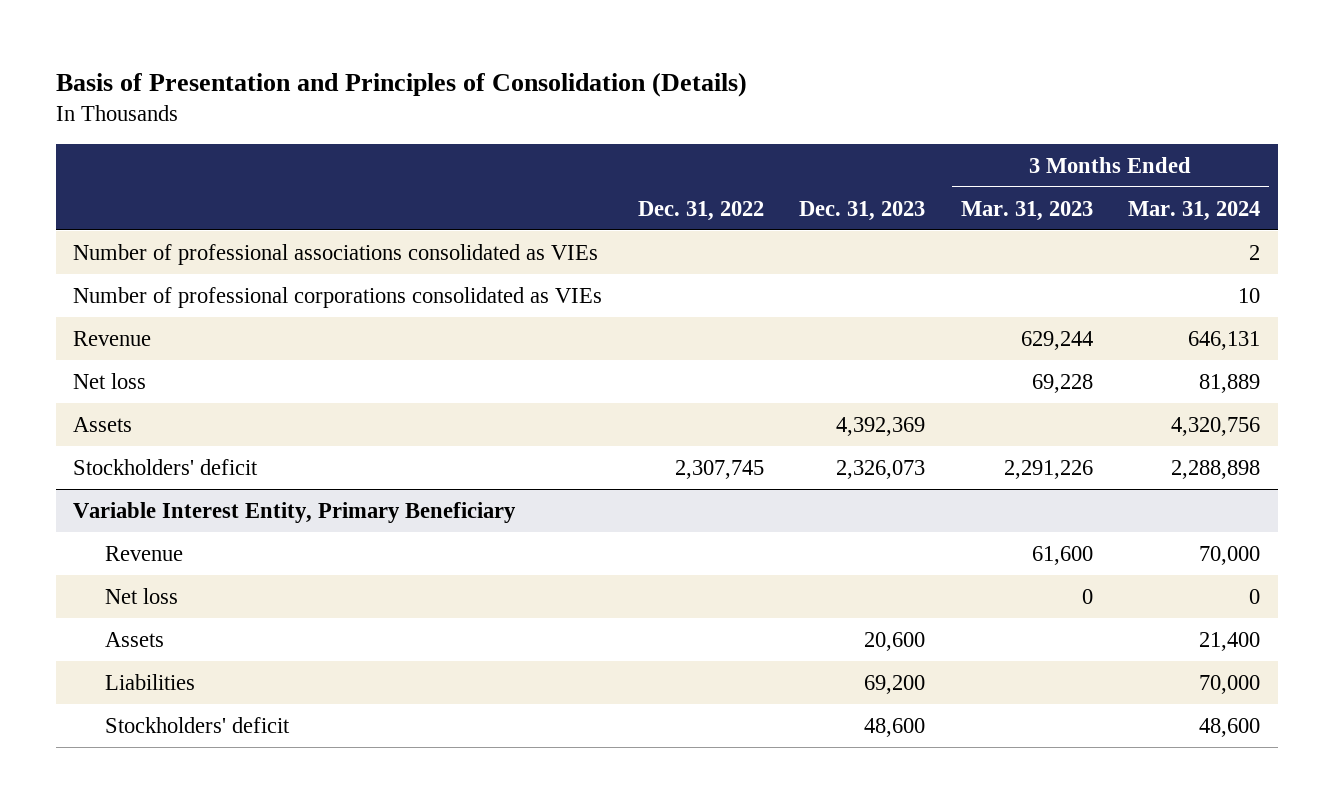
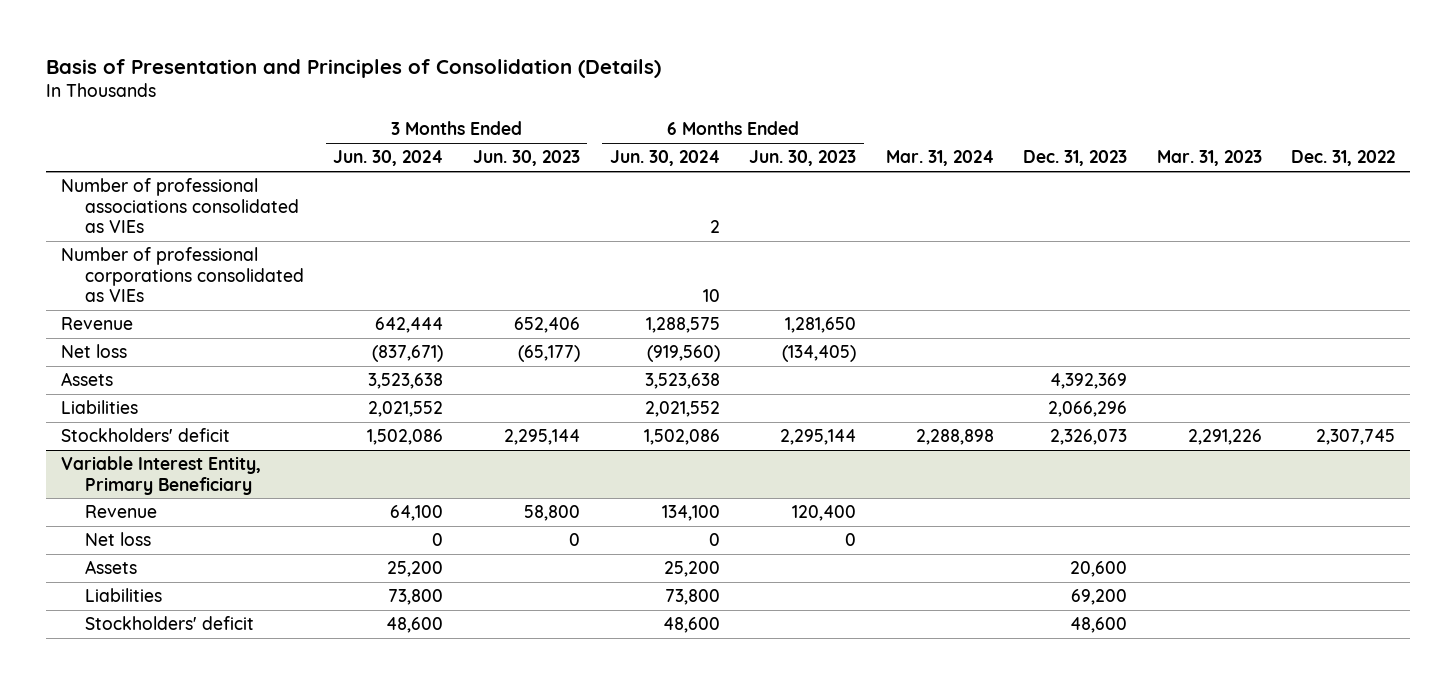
- | Dec. 31, 2022 | Dec. 31, 2023 | 3 Months Ended Mar. 31, 2023 | 3 Months Ended Mar. 31, 2024
+ | 3 Months Ended Jun. 30, 2024 | 3 Months Ended Jun. 30, 2023 | 6 Months Ended Jun. 30, 2024 | 6 Months Ended Jun. 30, 2023 | Mar. 31, 2024 | Dec. 31, 2023 | Mar. 31, 2023 | Dec. 31, 2022
+ Liabilities | 2,021,552 | | 2,021,552 | | | 2,066,296 | |

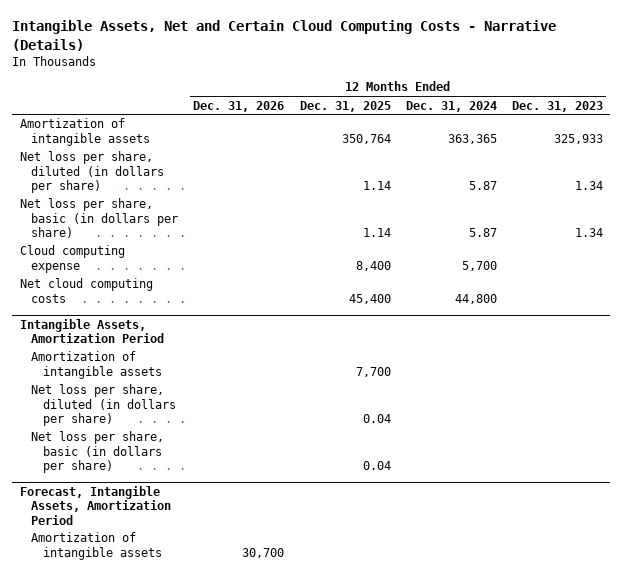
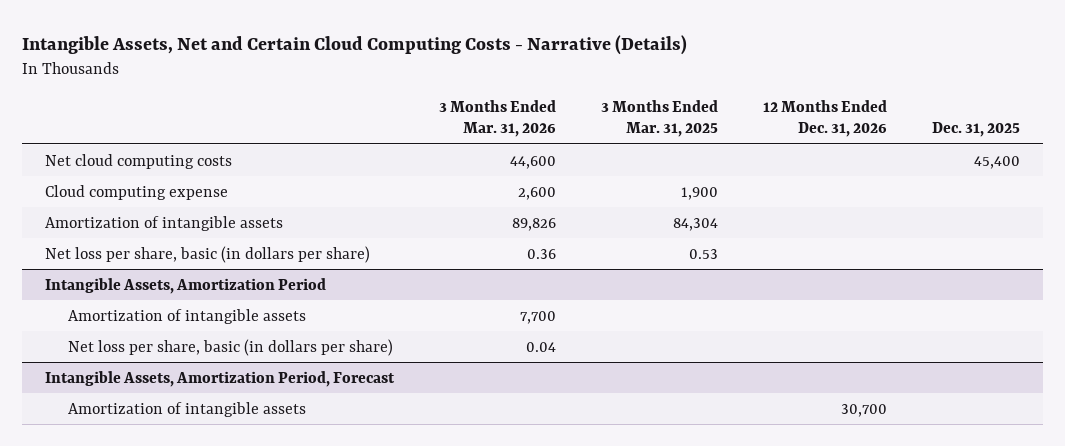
- | 12 Months Ended Dec. 31, 2026 | 12 Months Ended Dec. 31, 2025 | 12 Months Ended Dec. 31, 2024 | 12 Months Ended Dec. 31, 2023
+ | 3 Months Ended Mar. 31, 2026 | 3 Months Ended Mar. 31, 2025 | 12 Months Ended Dec. 31, 2026 | Dec. 31, 2025
moved up: Net cloud computing costs | 44,600 | | | 45,400
moved up: Cloud computing expense | 2,600 | 1,900 | |
- Net loss per share, diluted (in dollars per share) | | 1.14 | 5.87 | 1.34
@ Intangible Assets, Amortization Period
- Net loss per share, diluted (in dollars per share) | | 0.04 | |
- Forecast, Intangible Assets, Amortization Period
+ Intangible Assets, Amortization Period, Forecast

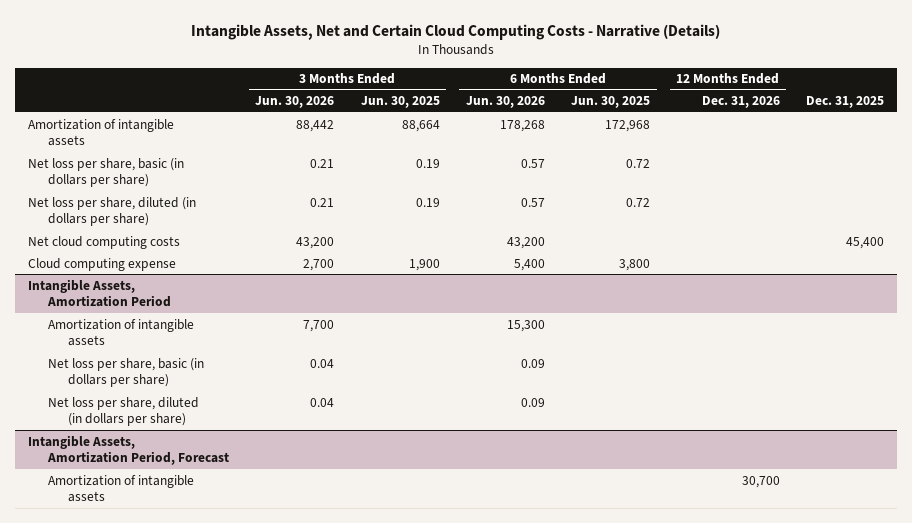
- | 3 Months Ended Mar. 31, 2026 | 3 Months Ended Mar. 31, 2025 | 12 Months Ended Dec. 31, 2026 | Dec. 31, 2025
+ | 3 Months Ended Jun. 30, 2026 | 3 Months Ended Jun. 30, 2025 | 6 Months Ended Jun. 30, 2026 | 6 Months Ended Jun. 30, 2025 | 12 Months Ended Dec. 31, 2026 | Dec. 31, 2025
+ Net loss per share, diluted (in dollars per share) | 0.21 | 0.19 | 0.57 | 0.72 | |
moved down: Net cloud computing costs | 43,200 | | 43,200 | | | 45,400
moved down: Cloud computing expense | 2,700 | 1,900 | 5,400 | 3,800 | |
@ Intangible Assets, Amortization Period
+ Net loss per share, diluted (in dollars per share) | 0.04 | | 0.09 | | |

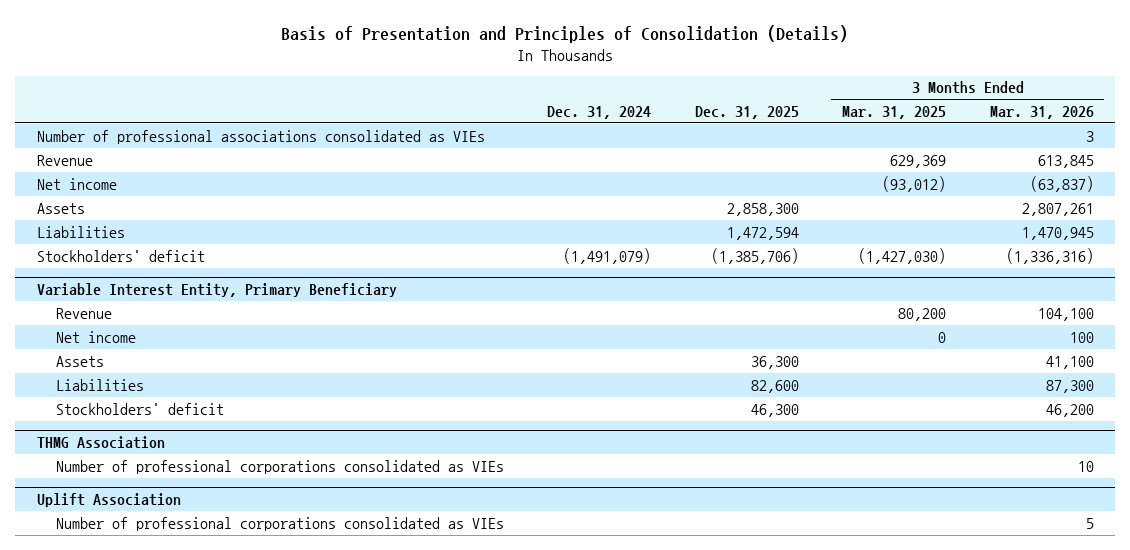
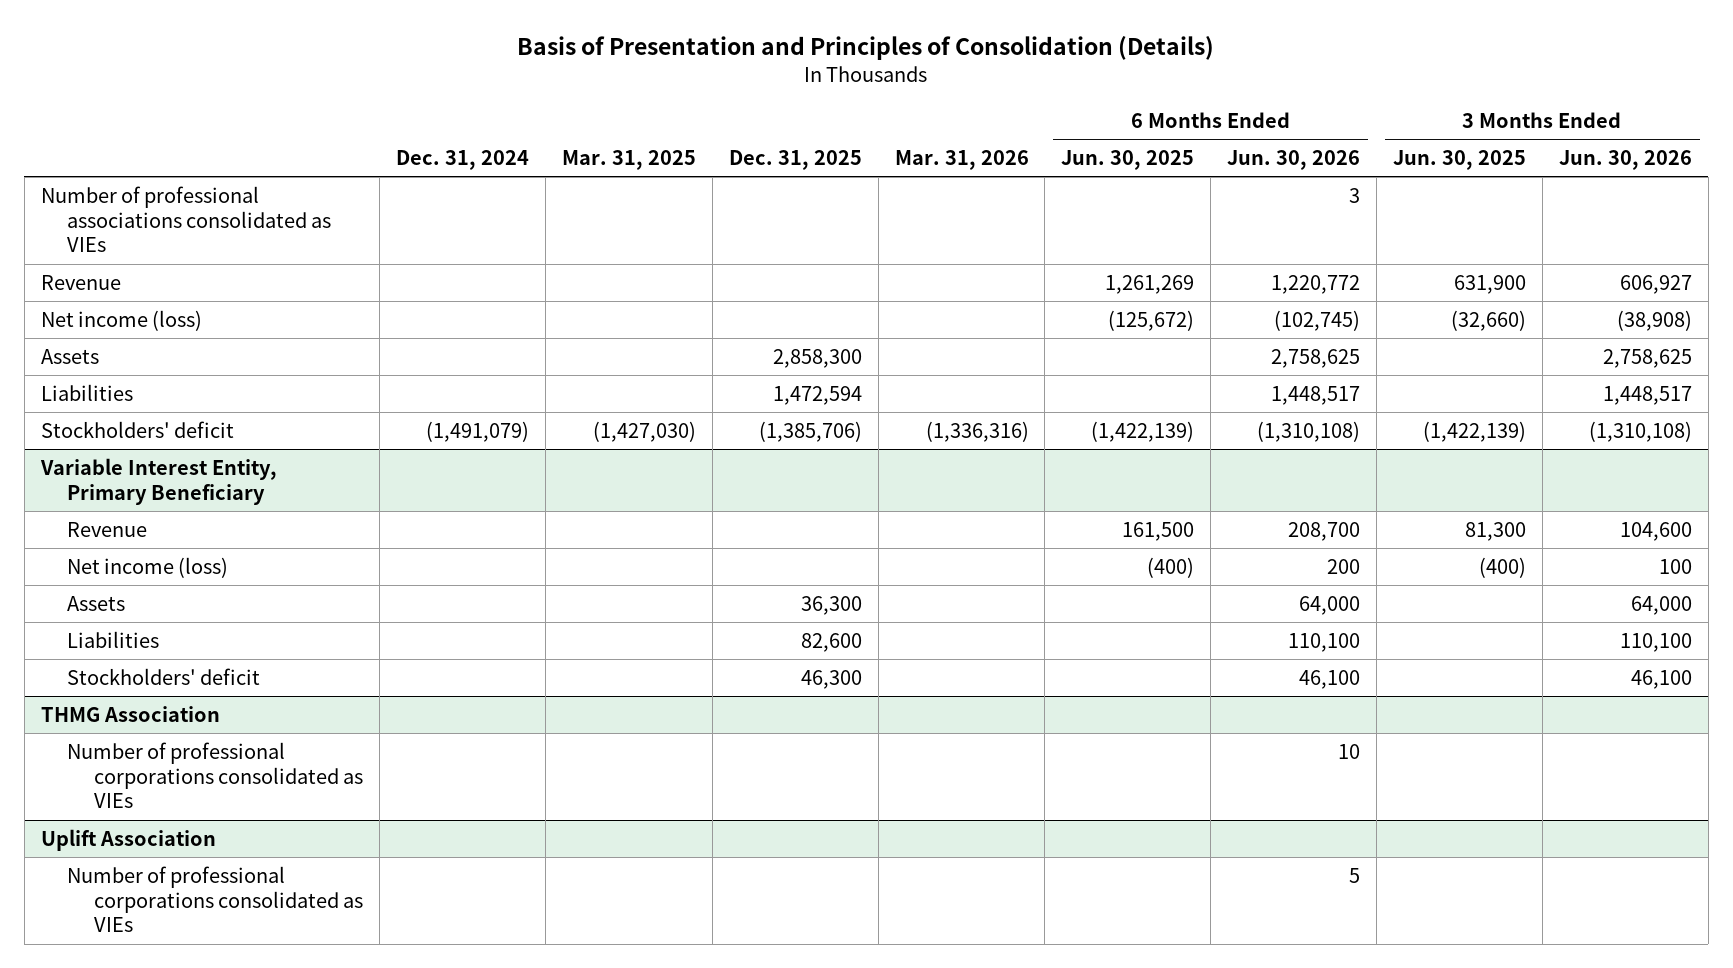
- | Dec. 31, 2024 | Dec. 31, 2025 | 3 Months Ended Mar. 31, 2025 | 3 Months Ended Mar. 31, 2026
+ | Dec. 31, 2024 | Mar. 31, 2025 | Dec. 31, 2025 | Mar. 31, 2026 | 6 Months Ended Jun. 30, 2025 | 6 Months Ended Jun. 30, 2026 | 3 Months Ended Jun. 30, 2025 | 3 Months Ended Jun. 30, 2026
- Net income | | | (93,012) | (63,837)
+ Net income (loss) | | | | | (125,672) | (102,745) | (32,660) | (38,908)
@ Variable Interest Entity, Primary Beneficiary
- Net income | | | 0 | 100
+ Net income (loss) | | | | | (400) | 200 | (400) | 100

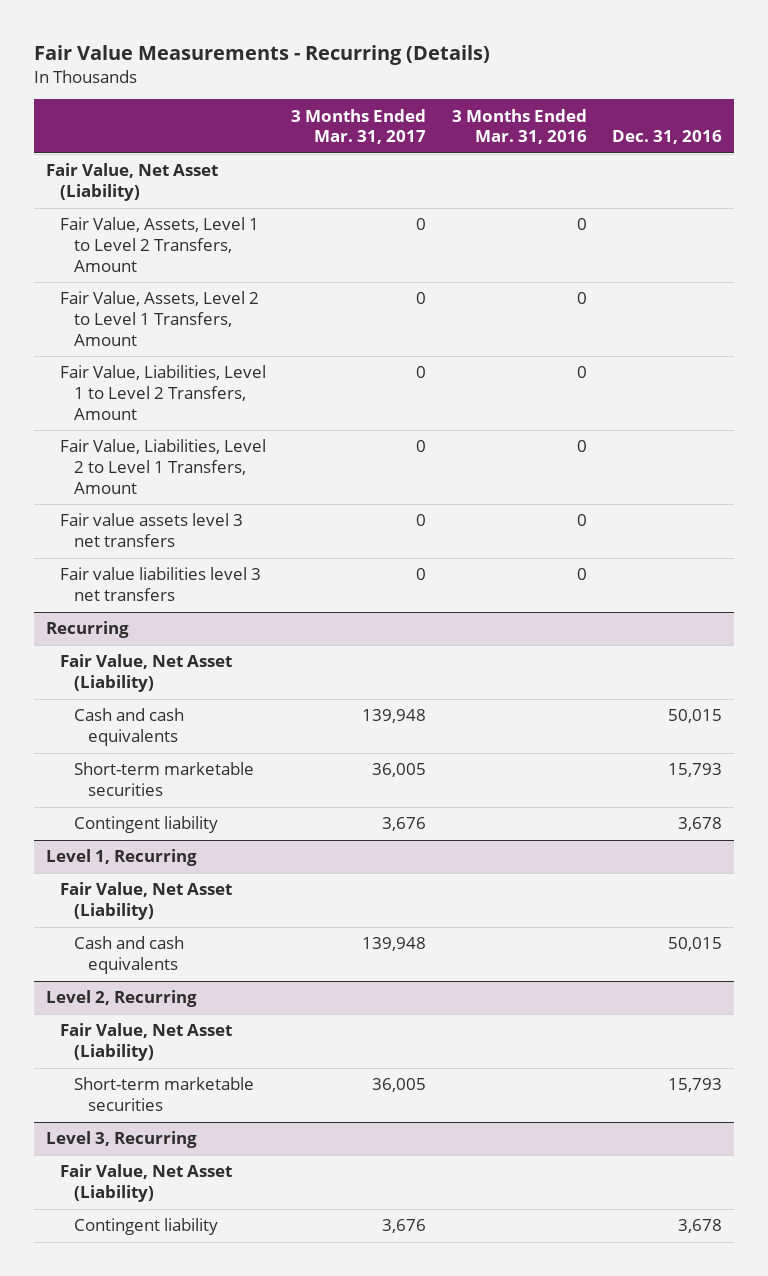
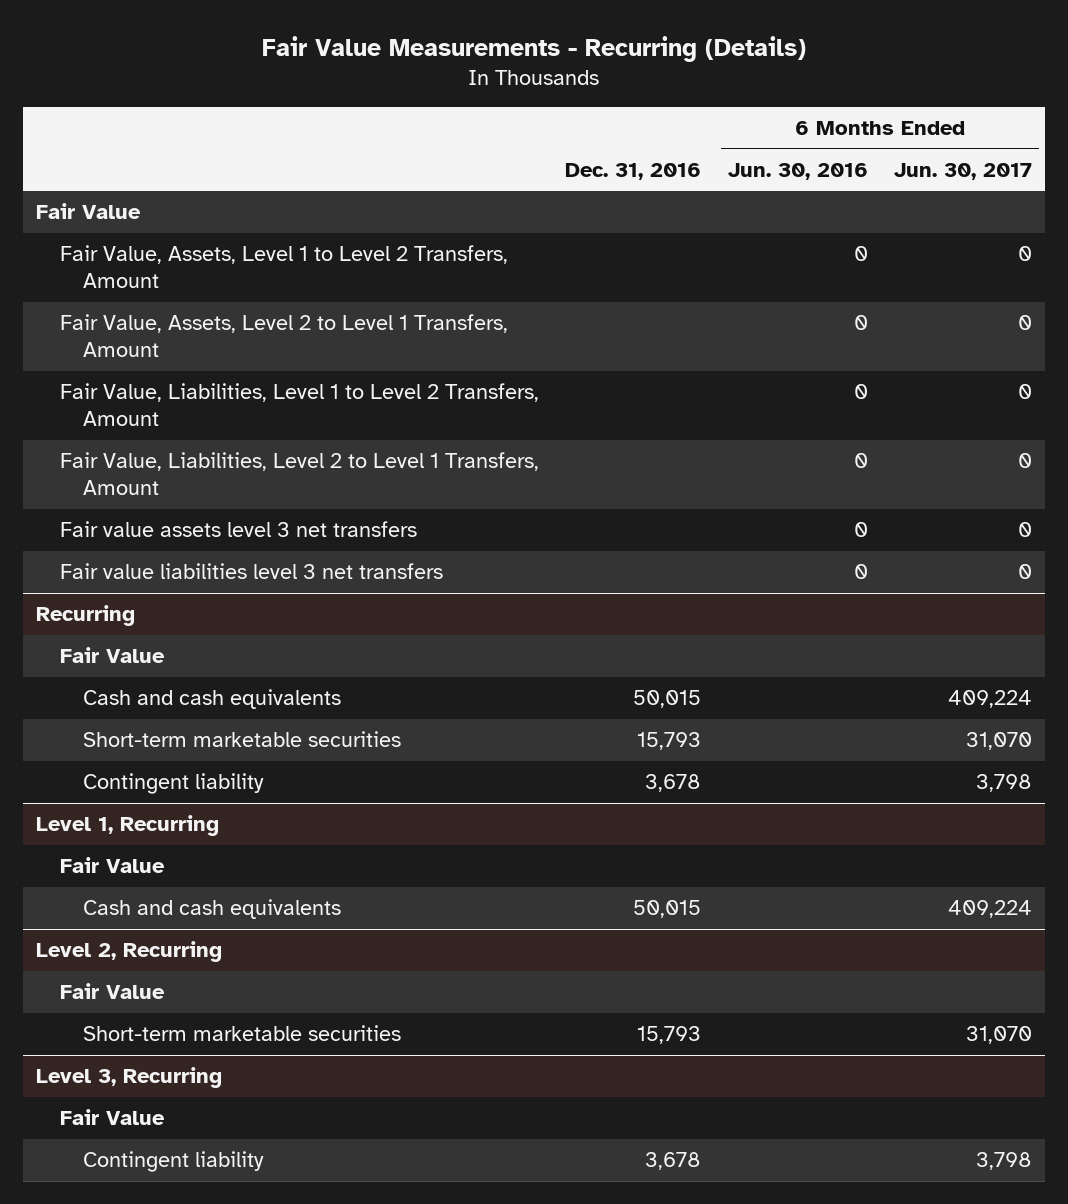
- | 3 Months Ended Mar. 31, 2017 | 3 Months Ended Mar. 31, 2016 | Dec. 31, 2016
+ | Dec. 31, 2016 | 6 Months Ended Jun. 30, 2016 | 6 Months Ended Jun. 30, 2017
- Fair Value, Net Asset (Liability)
+ Fair Value
@ Recurring
- Fair Value, Net Asset (Liability)
+ Fair Value
@ Level 1, Recurring
- Fair Value, Net Asset (Liability)
+ Fair Value
@ Level 2, Recurring
- Fair Value, Net Asset (Liability)
+ Fair Value
@ Level 3, Recurring
- Fair Value, Net Asset (Liability)
+ Fair Value

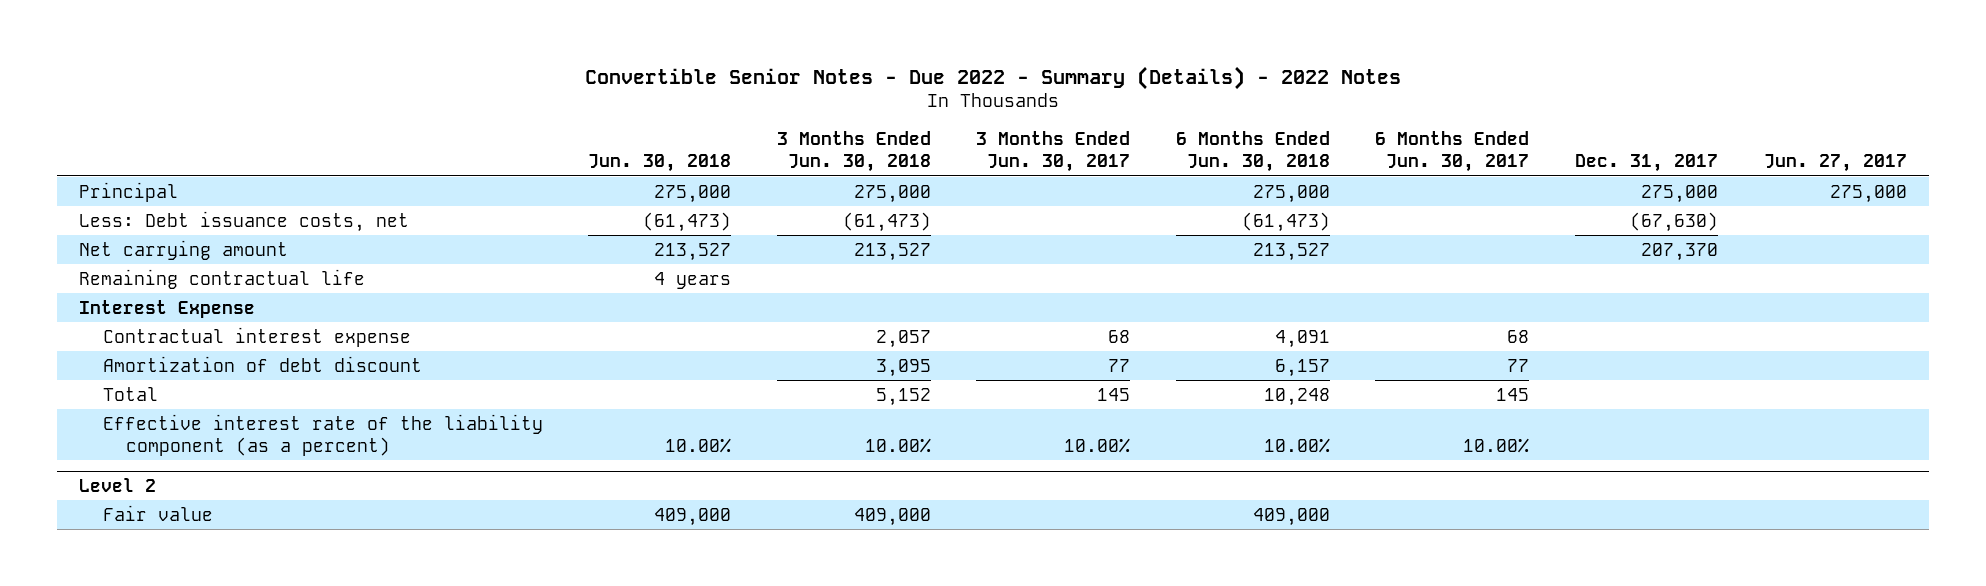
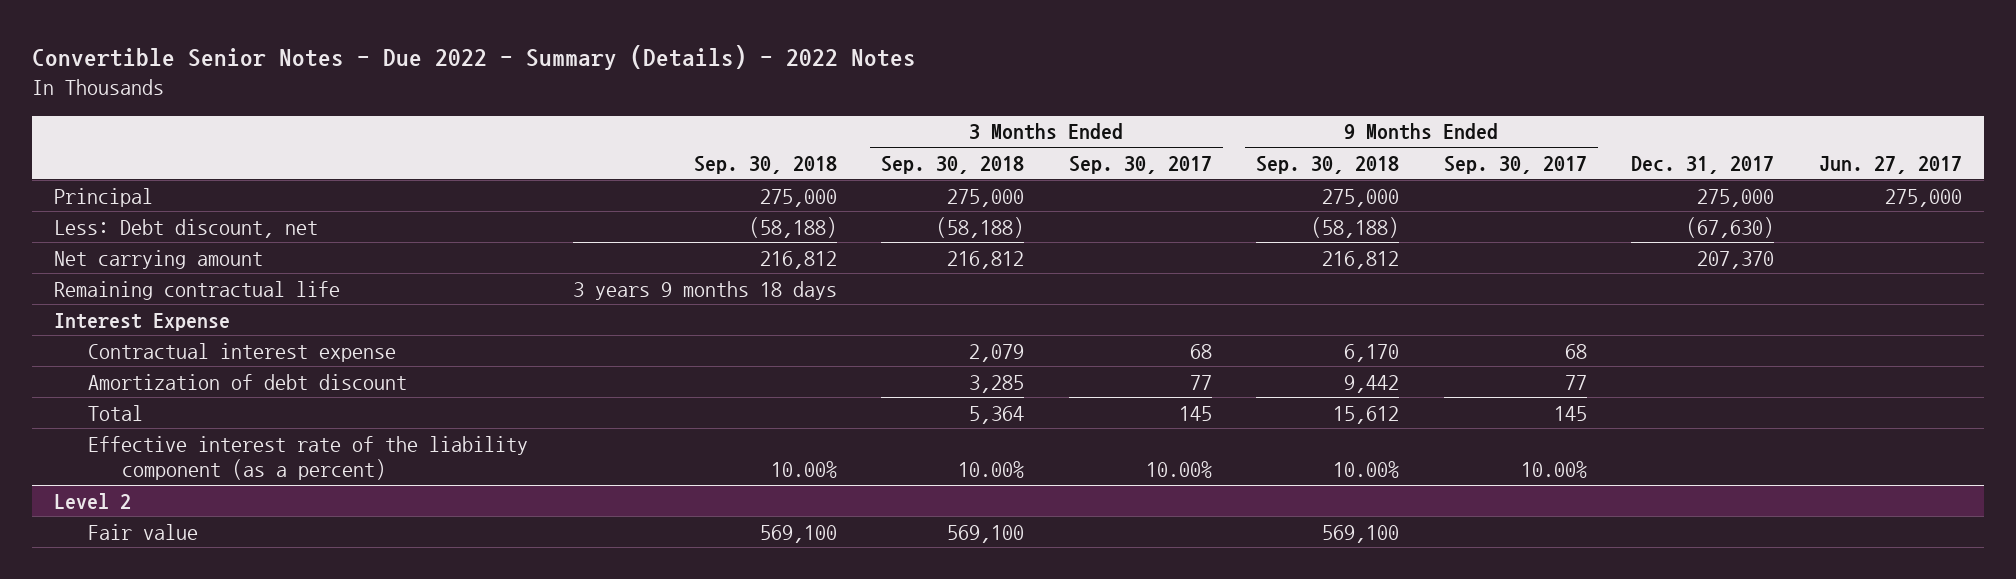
- | Jun. 30, 2018 | 3 Months Ended Jun. 30, 2018 | 3 Months Ended Jun. 30, 2017 | 6 Months Ended Jun. 30, 2018 | 6 Months Ended Jun. 30, 2017 | Dec. 31, 2017 | Jun. 27, 2017
+ | Sep. 30, 2018 | 3 Months Ended Sep. 30, 2018 | 3 Months Ended Sep. 30, 2017 | 9 Months Ended Sep. 30, 2018 | 9 Months Ended Sep. 30, 2017 | Dec. 31, 2017 | Jun. 27, 2017
- Less: Debt issuance costs, net | (61,473) | (61,473) | | (61,473) | | (67,630) |
+ Less: Debt discount, net | (58,188) | (58,188) | | (58,188) | | (67,630) |

